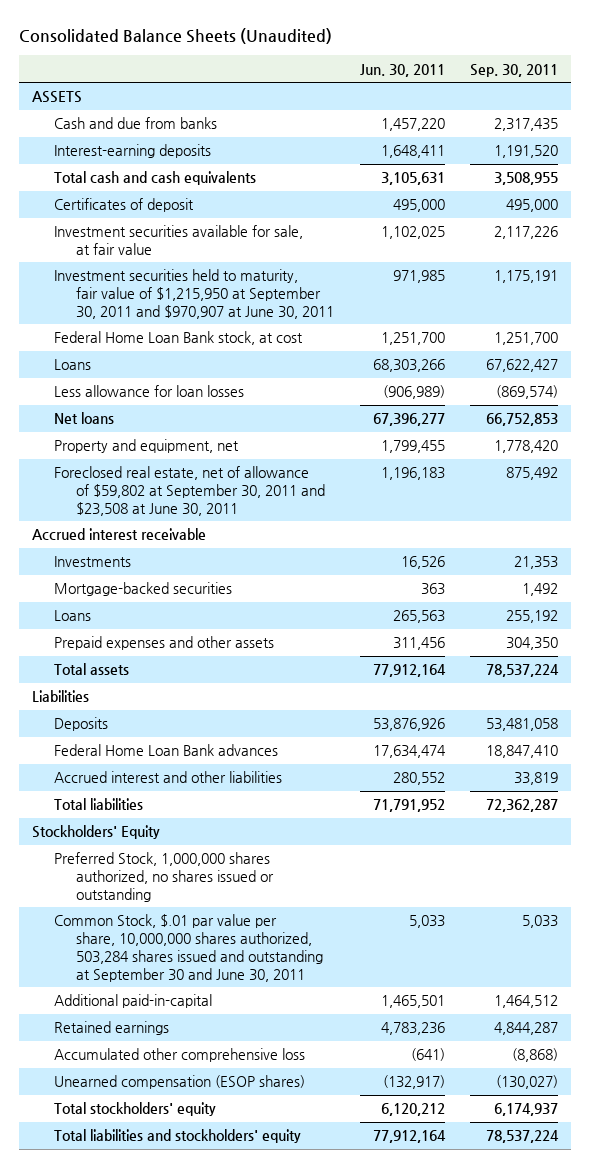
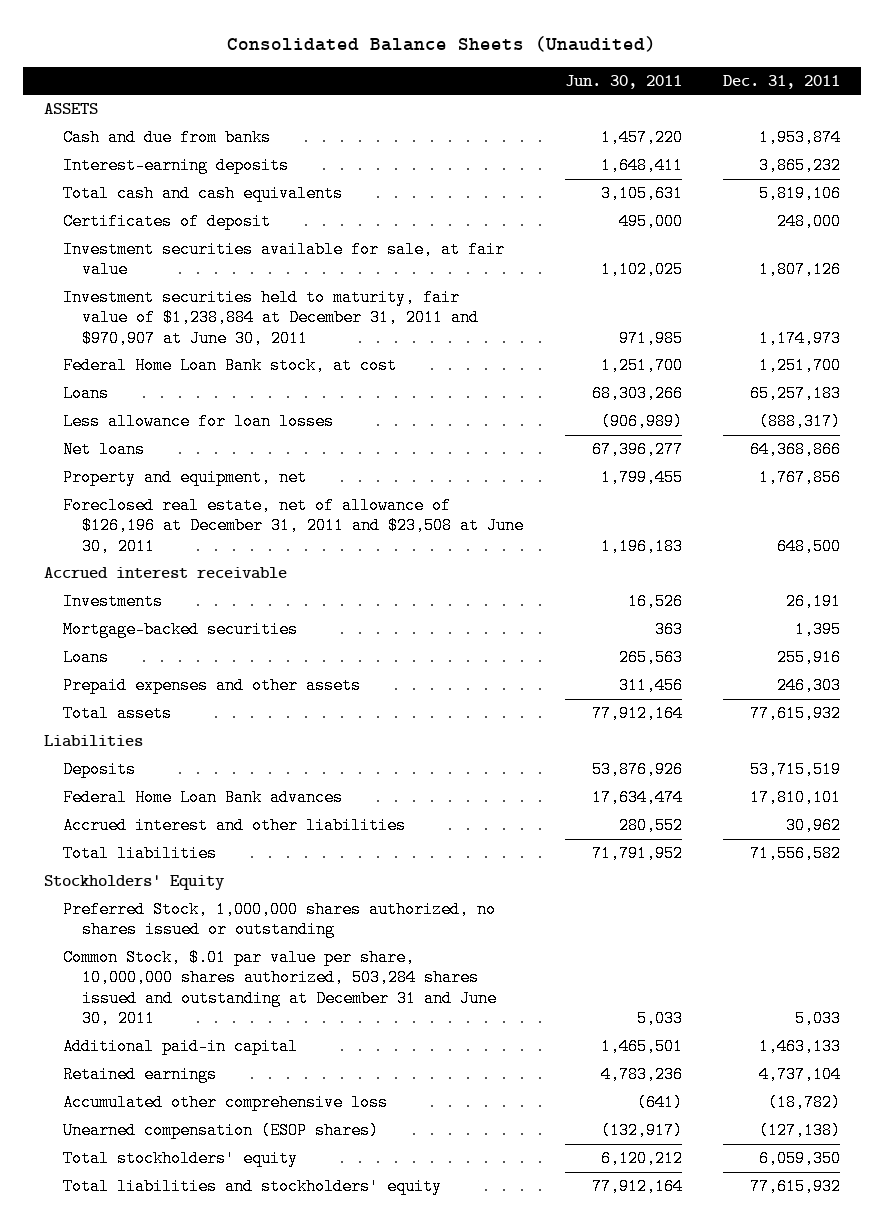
- | Jun. 30, 2011 | Sep. 30, 2011
+ | Jun. 30, 2011 | Dec. 31, 2011
- Investment securities held to maturity, fair value of $1,215,950 at September 30, 2011 and $970,907 at June 30, 2011 | 971,985 | 1,175,191
+ Investment securities held to maturity, fair value of $1,238,884 at December 31, 2011 and $970,907 at June 30, 2011 | 971,985 | 1,174,973
- Foreclosed real estate, net of allowance of $59,802 at September 30, 2011 and $23,508 at June 30, 2011 | 1,196,183 | 875,492
+ Foreclosed real estate, net of allowance of $126,196 at December 31, 2011 and $23,508 at June 30, 2011 | 1,196,183 | 648,500
- Common Stock, $.01 par value per share, 10,000,000 shares authorized, 503,284 shares issued and outstanding at September 30 and June 30, 2011 | 5,033 | 5,033
- Additional paid-in-capital | 1,465,501 | 1,464,512
+ Common Stock, $.01 par value per share, 10,000,000 shares authorized, 503,284 shares issued and outstanding at December 31 and June 30, 2011 | 5,033 | 5,033
+ Additional paid-in capital | 1,465,501 | 1,463,133

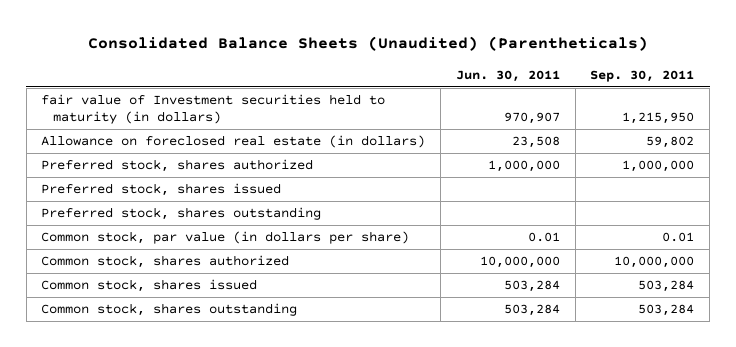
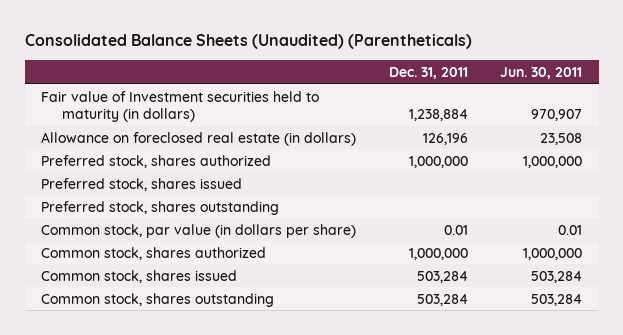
- | Jun. 30, 2011 | Sep. 30, 2011
+ | Dec. 31, 2011 | Jun. 30, 2011
- fair value of Investment securities held to maturity (in dollars) | 970,907 | 1,215,950
+ Fair value of Investment securities held to maturity (in dollars) | 1,238,884 | 970,907
- Common stock, shares authorized | 10,000,000 | 10,000,000
+ Common stock, shares authorized | 1,000,000 | 1,000,000

